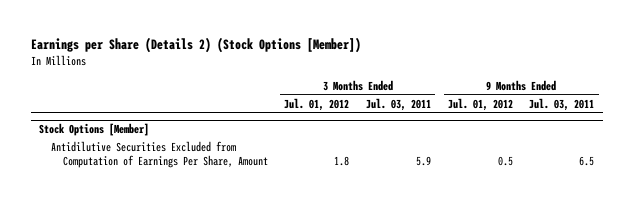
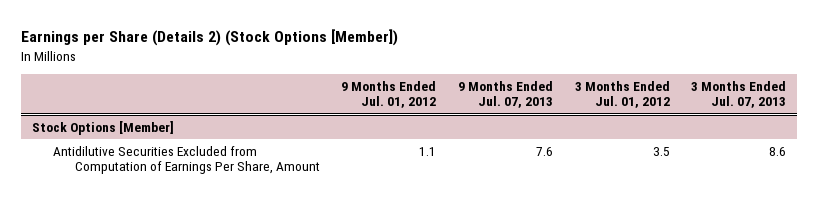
- | 3 Months Ended Jul. 01, 2012 | 3 Months Ended Jul. 03, 2011 | 9 Months Ended Jul. 01, 2012 | 9 Months Ended Jul. 03, 2011
+ | 9 Months Ended Jul. 01, 2012 | 9 Months Ended Jul. 07, 2013 | 3 Months Ended Jul. 01, 2012 | 3 Months Ended Jul. 07, 2013
@ Stock Options [Member]
- Antidilutive Securities Excluded from Computation of Earnings Per Share, Amount | 1.8 | 5.9 | 0.5 | 6.5
+ Antidilutive Securities Excluded from Computation of Earnings Per Share, Amount | 1.1 | 7.6 | 3.5 | 8.6

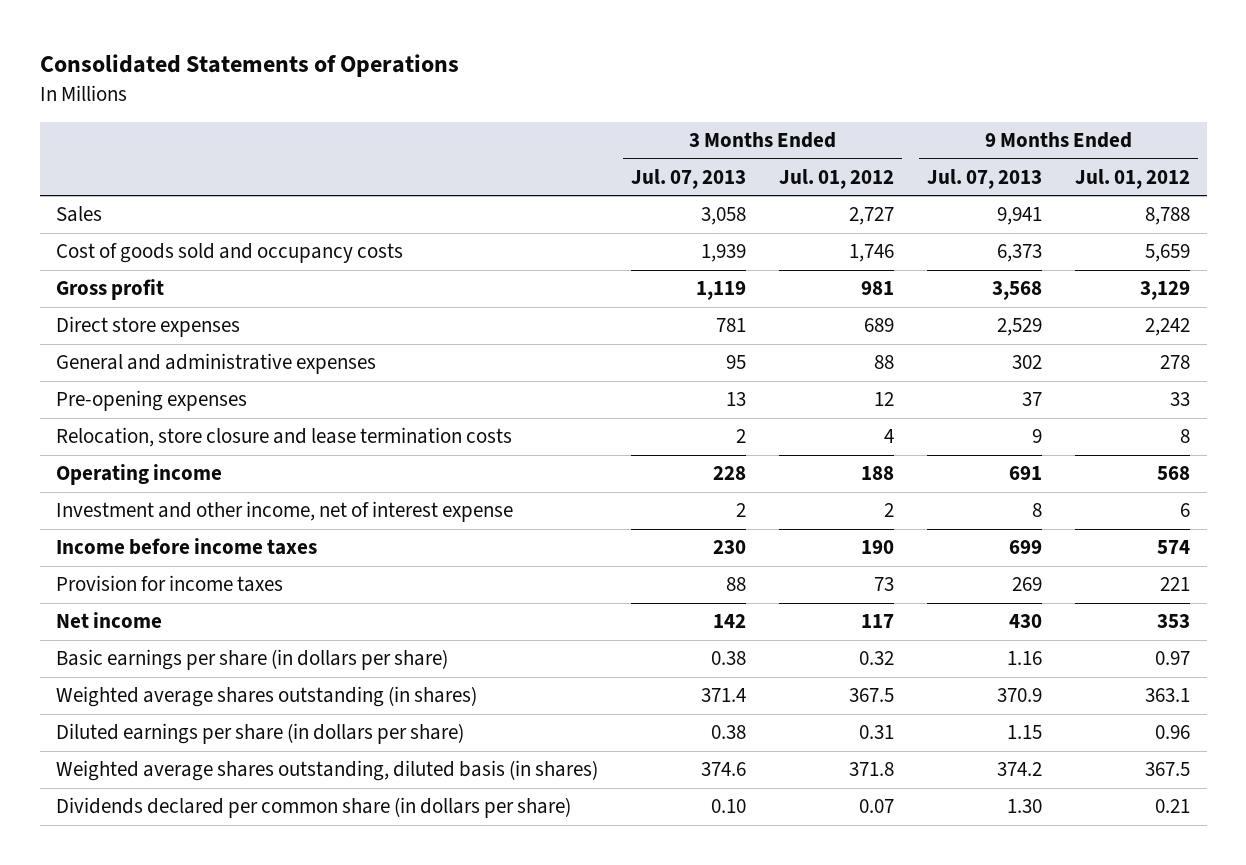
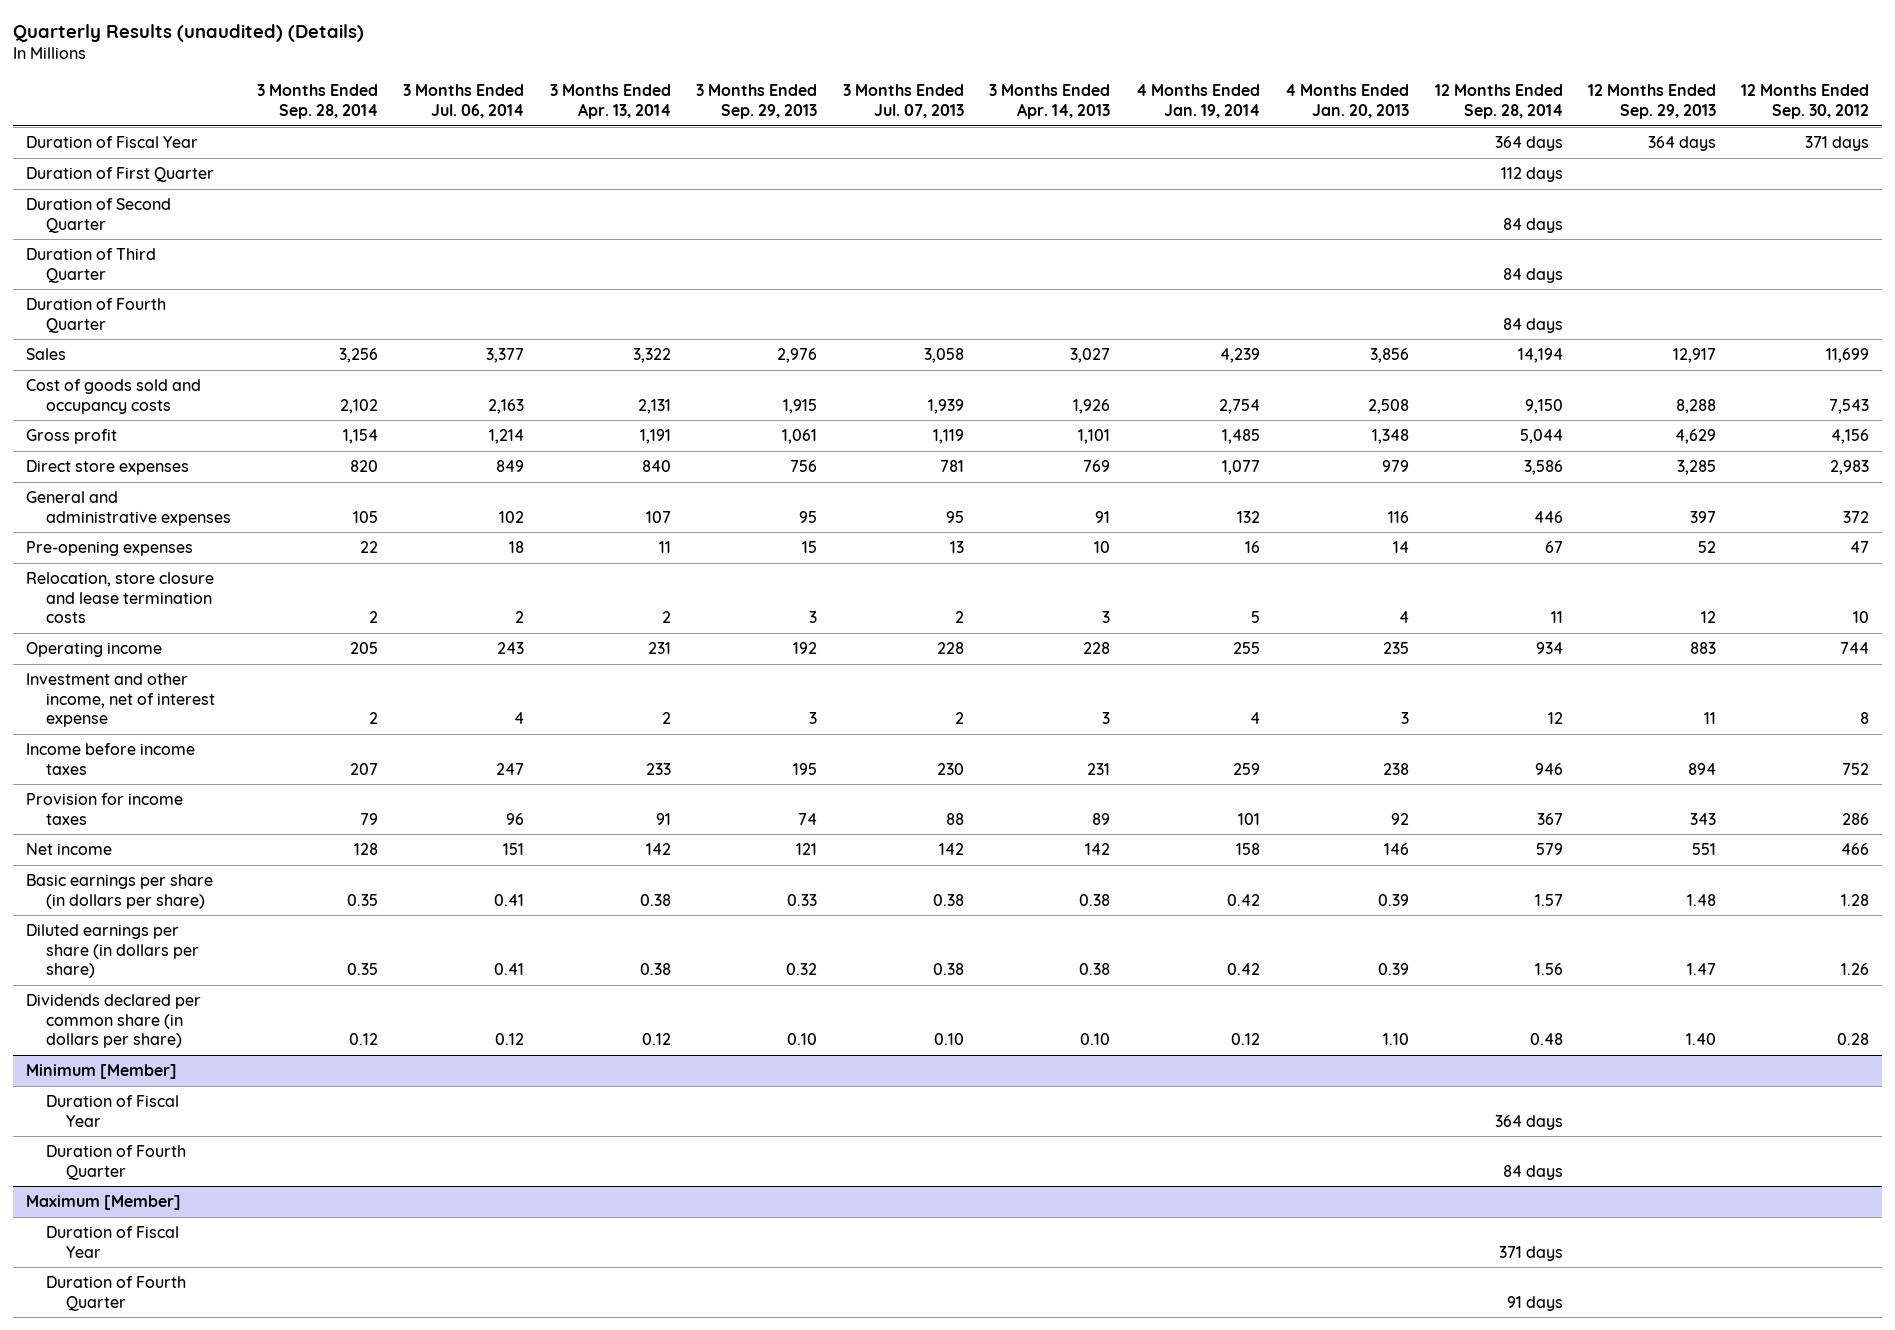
- Consolidated Statements of Operations
+ Quarterly Results (unaudited) (Details)
- | 3 Months Ended Jul. 07, 2013 | 3 Months Ended Jul. 01, 2012 | 9 Months Ended Jul. 07, 2013 | 9 Months Ended Jul. 01, 2012
+ | 3 Months Ended Sep. 28, 2014 | 3 Months Ended Jul. 06, 2014 | 3 Months Ended Apr. 13, 2014 | 3 Months Ended Sep. 29, 2013 | 3 Months Ended Jul. 07, 2013 | 3 Months Ended Apr. 14, 2013 | 4 Months Ended Jan. 19, 2014 | 4 Months Ended Jan. 20, 2013 | 12 Months Ended Sep. 28, 2014 | 12 Months Ended Sep. 29, 2013 | 12 Months Ended Sep. 30, 2012
+ Duration of Fiscal Year | | | | | | | | | 364 days | 364 days | 371 days
+ Duration of First Quarter | | | | | | | | | 112 days | |
+ Duration of Second Quarter | | | | | | | | | 84 days | |
+ Duration of Third Quarter | | | | | | | | | 84 days | |
+ Duration of Fourth Quarter | | | | | | | | | 84 days | |
- Weighted average shares outstanding (in shares) | 371.4 | 367.5 | 370.9 | 363.1
- Weighted average shares outstanding, diluted basis (in shares) | 374.6 | 371.8 | 374.2 | 367.5
+ Minimum [Member]
+ Duration of Fiscal Year | | | | | | | | | 364 days | |
+ Duration of Fourth Quarter | | | | | | | | | 84 days | |
+ Maximum [Member]
+ Duration of Fiscal Year | | | | | | | | | 371 days | |
+ Duration of Fourth Quarter | | | | | | | | | 91 days | |

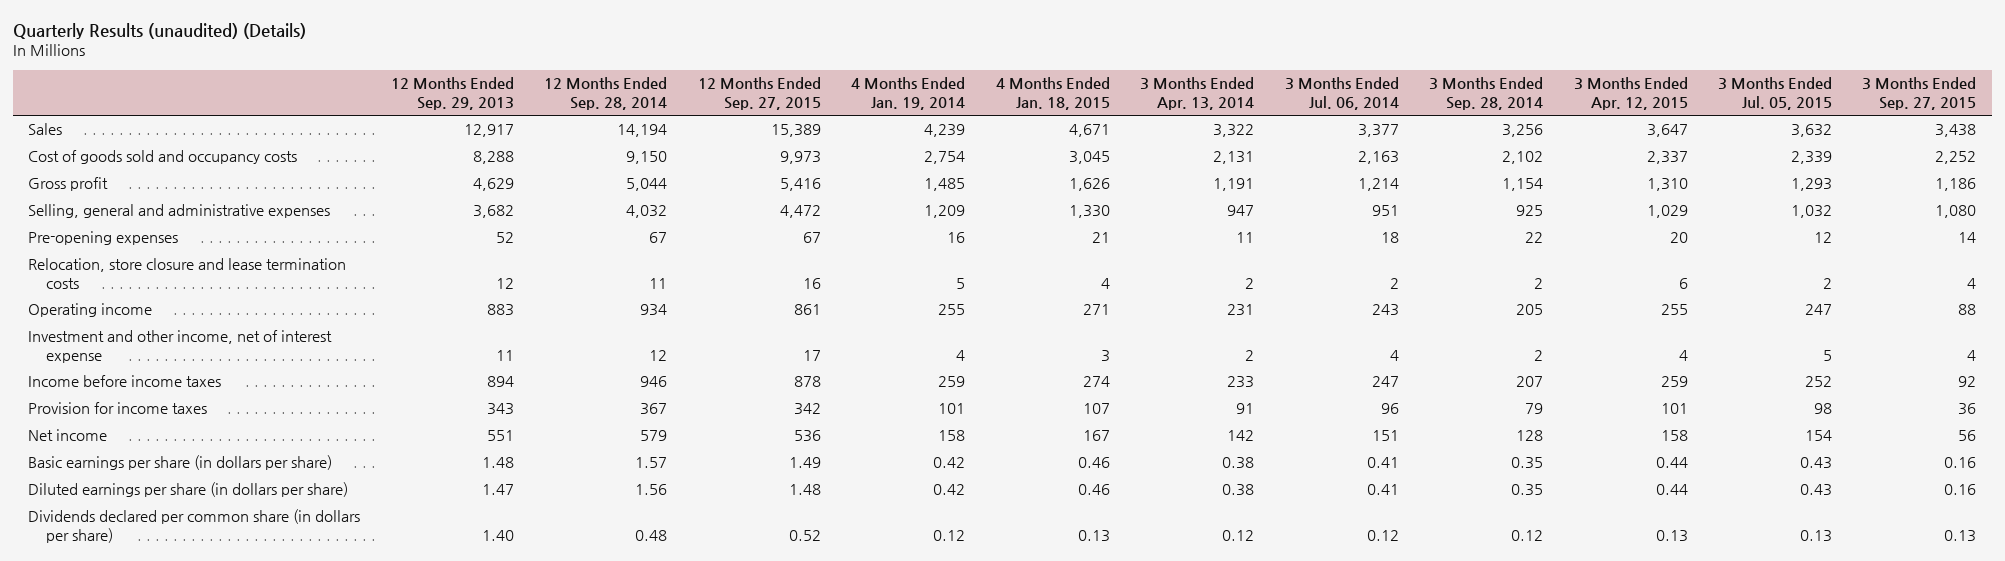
- | 3 Months Ended Sep. 28, 2014 | 3 Months Ended Jul. 06, 2014 | 3 Months Ended Apr. 13, 2014 | 3 Months Ended Sep. 29, 2013 | 3 Months Ended Jul. 07, 2013 | 3 Months Ended Apr. 14, 2013 | 4 Months Ended Jan. 19, 2014 | 4 Months Ended Jan. 20, 2013 | 12 Months Ended Sep. 28, 2014 | 12 Months Ended Sep. 29, 2013 | 12 Months Ended Sep. 30, 2012
+ | 12 Months Ended Sep. 29, 2013 | 12 Months Ended Sep. 28, 2014 | 12 Months Ended Sep. 27, 2015 | 4 Months Ended Jan. 19, 2014 | 4 Months Ended Jan. 18, 2015 | 3 Months Ended Apr. 13, 2014 | 3 Months Ended Jul. 06, 2014 | 3 Months Ended Sep. 28, 2014 | 3 Months Ended Apr. 12, 2015 | 3 Months Ended Jul. 05, 2015 | 3 Months Ended Sep. 27, 2015
- Duration of Fiscal Year | | | | | | | | | 364 days | 364 days | 371 days
- Duration of First Quarter | | | | | | | | | 112 days | |
- Duration of Second Quarter | | | | | | | | | 84 days | |
- Duration of Third Quarter | | | | | | | | | 84 days | |
- Duration of Fourth Quarter | | | | | | | | | 84 days | |
- Direct store expenses | 820 | 849 | 840 | 756 | 781 | 769 | 1,077 | 979 | 3,586 | 3,285 | 2,983
- General and administrative expenses | 105 | 102 | 107 | 95 | 95 | 91 | 132 | 116 | 446 | 397 | 372
+ Selling, general and administrative expenses | 3,682 | 4,032 | 4,472 | 1,209 | 1,330 | 947 | 951 | 925 | 1,029 | 1,032 | 1,080
- Minimum [Member]
- Duration of Fiscal Year | | | | | | | | | 364 days | |
- Duration of Fourth Quarter | | | | | | | | | 84 days | |
- Maximum [Member]
- Duration of Fiscal Year | | | | | | | | | 371 days | |
- Duration of Fourth Quarter | | | | | | | | | 91 days | |

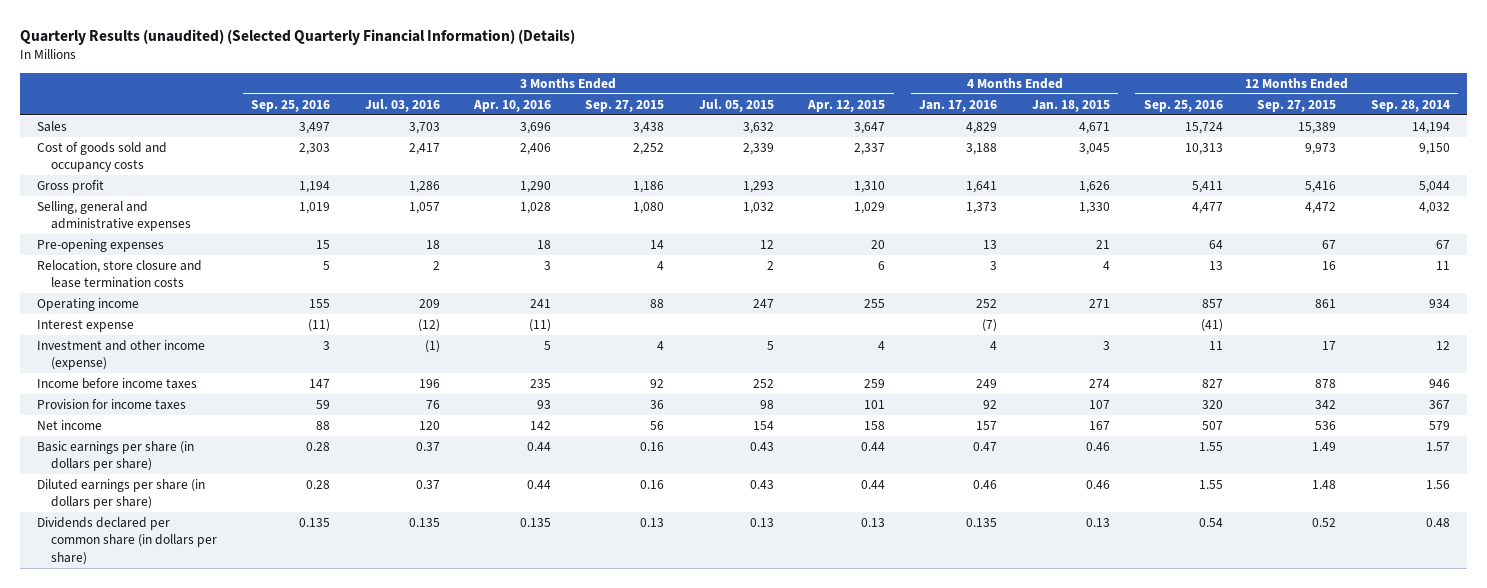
- Quarterly Results (unaudited) (Details)
+ Quarterly Results (unaudited) (Selected Quarterly Financial Information) (Details)
- | 12 Months Ended Sep. 29, 2013 | 12 Months Ended Sep. 28, 2014 | 12 Months Ended Sep. 27, 2015 | 4 Months Ended Jan. 19, 2014 | 4 Months Ended Jan. 18, 2015 | 3 Months Ended Apr. 13, 2014 | 3 Months Ended Jul. 06, 2014 | 3 Months Ended Sep. 28, 2014 | 3 Months Ended Apr. 12, 2015 | 3 Months Ended Jul. 05, 2015 | 3 Months Ended Sep. 27, 2015
+ | 3 Months Ended Sep. 25, 2016 | 3 Months Ended Jul. 03, 2016 | 3 Months Ended Apr. 10, 2016 | 3 Months Ended Sep. 27, 2015 | 3 Months Ended Jul. 05, 2015 | 3 Months Ended Apr. 12, 2015 | 4 Months Ended Jan. 17, 2016 | 4 Months Ended Jan. 18, 2015 | 12 Months Ended Sep. 25, 2016 | 12 Months Ended Sep. 27, 2015 | 12 Months Ended Sep. 28, 2014
- Investment and other income, net of interest expense | 11 | 12 | 17 | 4 | 3 | 2 | 4 | 2 | 4 | 5 | 4
+ Interest expense | (11) | (12) | (11) | | | | (7) | | (41) | |
+ Investment and other income (expense) | 3 | (1) | 5 | 4 | 5 | 4 | 4 | 3 | 11 | 17 | 12

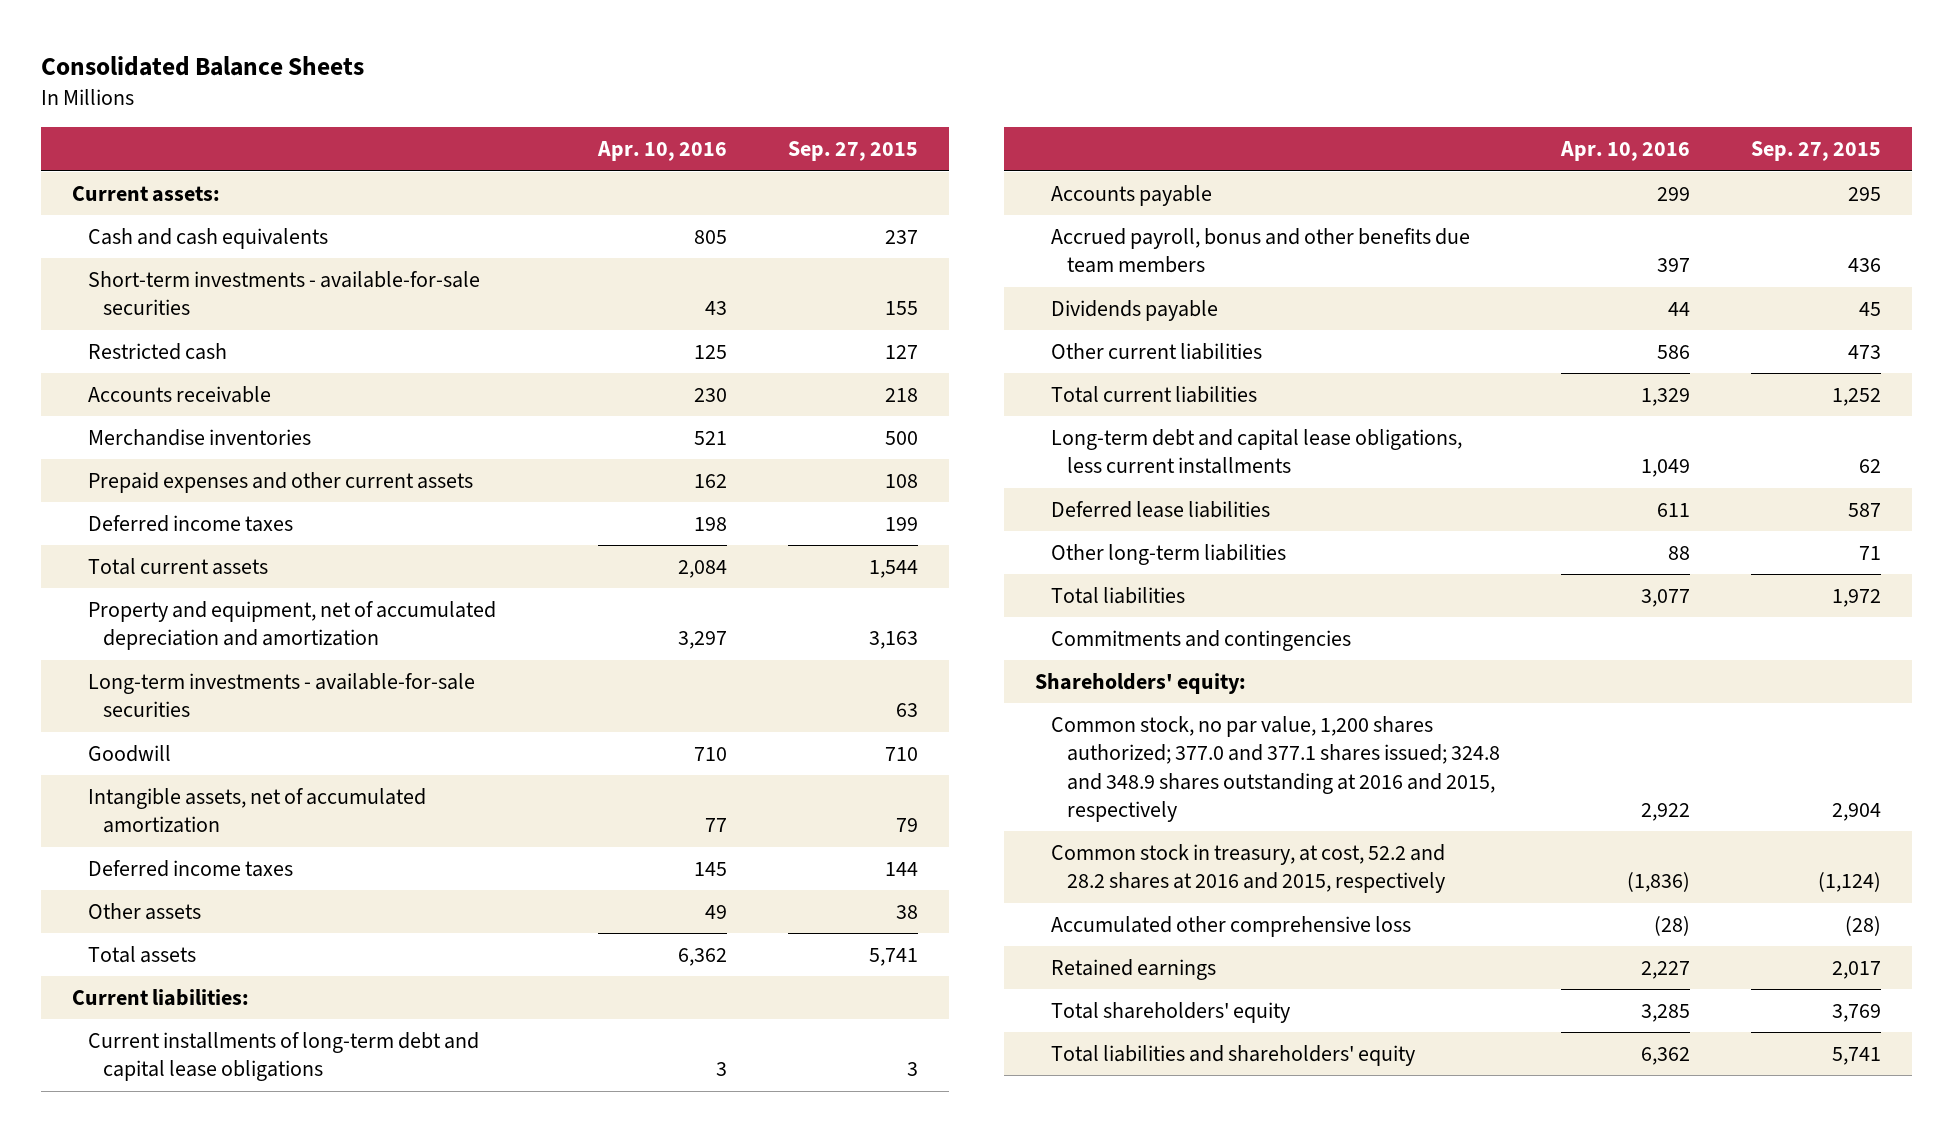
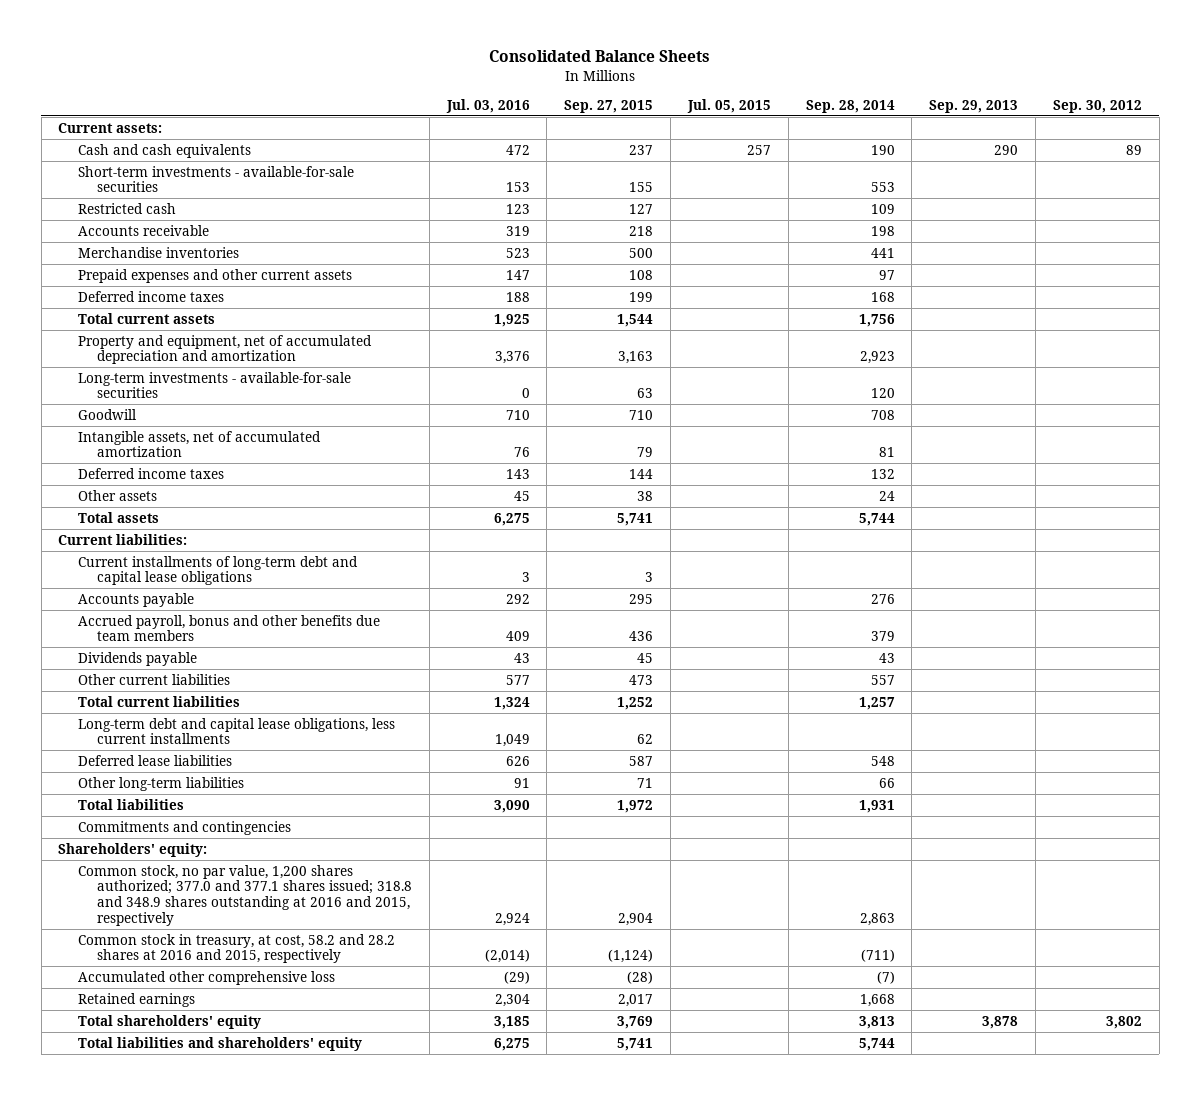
- | Apr. 10, 2016 | Sep. 27, 2015
+ | Jul. 03, 2016 | Sep. 27, 2015 | Jul. 05, 2015 | Sep. 28, 2014 | Sep. 29, 2013 | Sep. 30, 2012
- Common stock, no par value, 1,200 shares authorized; 377.0 and 377.1 shares issued; 324.8 and 348.9 shares outstanding at 2016 and 2015, respectively | 2,922 | 2,904
- Common stock in treasury, at cost, 52.2 and 28.2 shares at 2016 and 2015, respectively | (1,836) | (1,124)
+ Common stock, no par value, 1,200 shares authorized; 377.0 and 377.1 shares issued; 318.8 and 348.9 shares outstanding at 2016 and 2015, respectively | 2,924 | 2,904 | | 2,863 | |
+ Common stock in treasury, at cost, 58.2 and 28.2 shares at 2016 and 2015, respectively | (2,014) | (1,124) | | (711) | |

